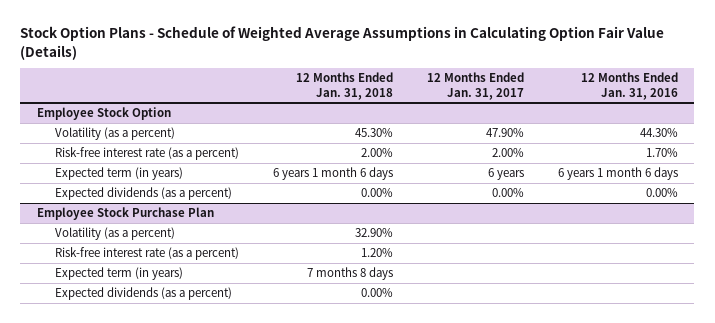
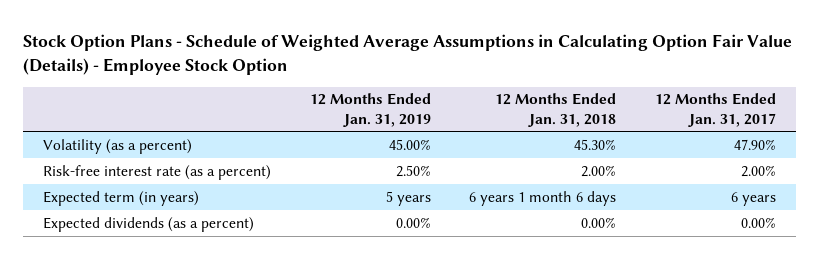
- Stock Option Plans - Schedule of Weighted Average Assumptions in Calculating Option Fair Value (Details)
+ Stock Option Plans - Schedule of Weighted Average Assumptions in Calculating Option Fair Value (Details) - Employee Stock Option
- | 12 Months Ended Jan. 31, 2018 | 12 Months Ended Jan. 31, 2017 | 12 Months Ended Jan. 31, 2016
+ | 12 Months Ended Jan. 31, 2019 | 12 Months Ended Jan. 31, 2018 | 12 Months Ended Jan. 31, 2017
- Employee Stock Option
- Employee Stock Purchase Plan
- Volatility (as a percent) | 32.90% | |
- Risk-free interest rate (as a percent) | 1.20% | |
- Expected term (in years) | 7 months 8 days | |
- Expected dividends (as a percent) | 0.00% | |

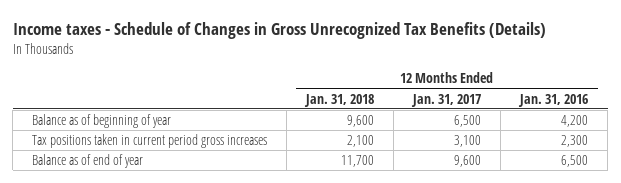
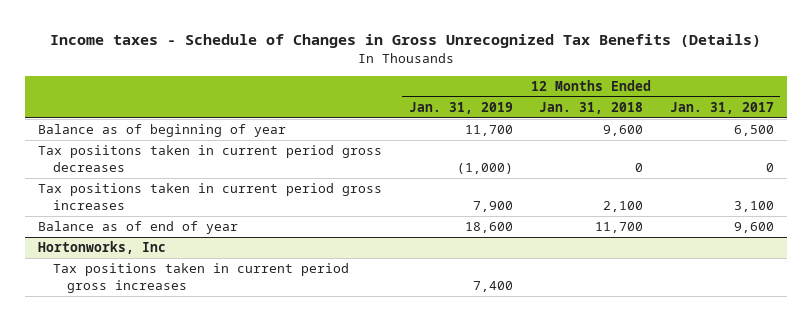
- | 12 Months Ended Jan. 31, 2018 | 12 Months Ended Jan. 31, 2017 | 12 Months Ended Jan. 31, 2016
+ | 12 Months Ended Jan. 31, 2019 | 12 Months Ended Jan. 31, 2018 | 12 Months Ended Jan. 31, 2017
+ Tax posiitons taken in current period gross decreases | (1,000) | 0 | 0
+ Hortonworks, Inc
+ Tax positions taken in current period gross increases | 7,400 | |

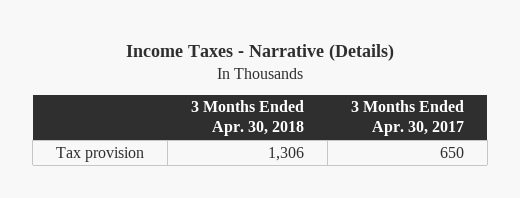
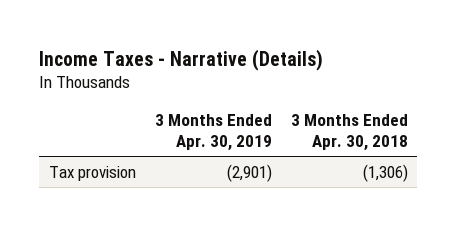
- | 3 Months Ended Apr. 30, 2018 | 3 Months Ended Apr. 30, 2017
+ | 3 Months Ended Apr. 30, 2019 | 3 Months Ended Apr. 30, 2018
- Tax provision | 1,306 | 650
+ Tax provision | (2,901) | (1,306)

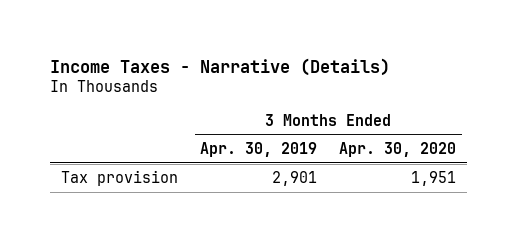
- | 3 Months Ended Apr. 30, 2019 | 3 Months Ended Apr. 30, 2018
+ | 3 Months Ended Apr. 30, 2019 | 3 Months Ended Apr. 30, 2020
- Tax provision | (2,901) | (1,306)
+ Tax provision | 2,901 | 1,951

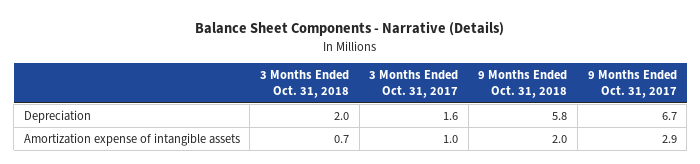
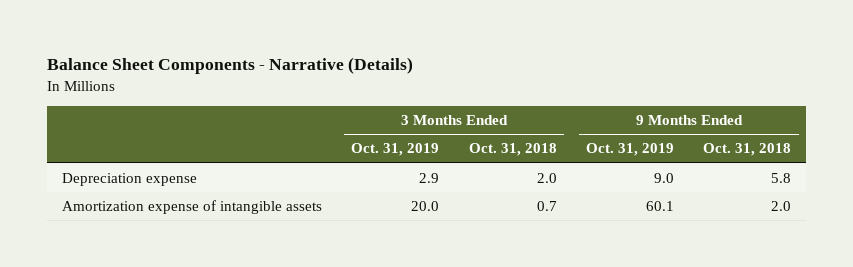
- | 3 Months Ended Oct. 31, 2018 | 3 Months Ended Oct. 31, 2017 | 9 Months Ended Oct. 31, 2018 | 9 Months Ended Oct. 31, 2017
+ | 3 Months Ended Oct. 31, 2019 | 3 Months Ended Oct. 31, 2018 | 9 Months Ended Oct. 31, 2019 | 9 Months Ended Oct. 31, 2018
- Depreciation | 2.0 | 1.6 | 5.8 | 6.7
+ Depreciation expense | 2.9 | 2.0 | 9.0 | 5.8

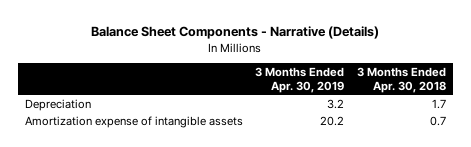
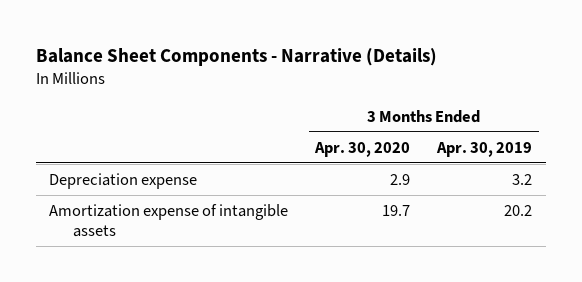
- | 3 Months Ended Apr. 30, 2019 | 3 Months Ended Apr. 30, 2018
+ | 3 Months Ended Apr. 30, 2020 | 3 Months Ended Apr. 30, 2019
- Depreciation | 3.2 | 1.7
+ Depreciation expense | 2.9 | 3.2

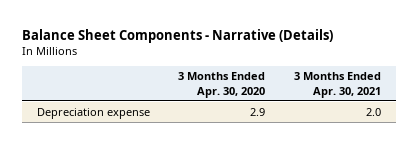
- | 3 Months Ended Apr. 30, 2020 | 3 Months Ended Apr. 30, 2019
+ | 3 Months Ended Apr. 30, 2020 | 3 Months Ended Apr. 30, 2021
- Amortization expense of intangible assets | 19.7 | 20.2

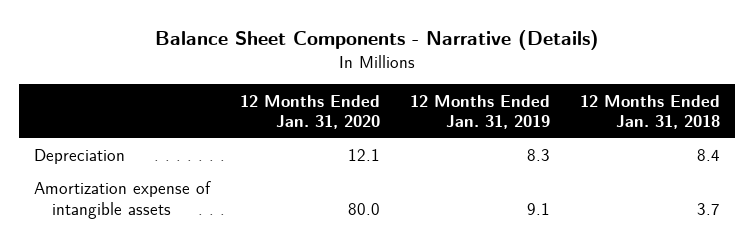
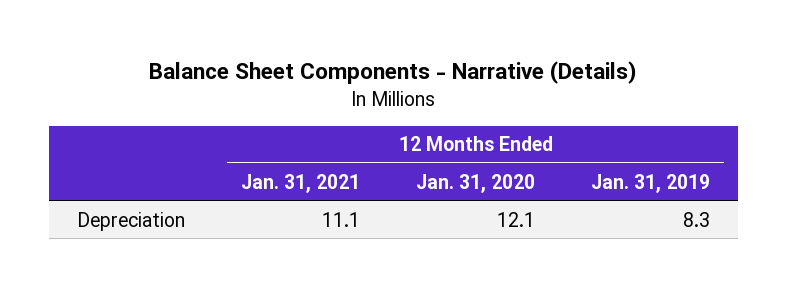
- | 12 Months Ended Jan. 31, 2020 | 12 Months Ended Jan. 31, 2019 | 12 Months Ended Jan. 31, 2018
+ | 12 Months Ended Jan. 31, 2021 | 12 Months Ended Jan. 31, 2020 | 12 Months Ended Jan. 31, 2019
- Amortization expense of intangible assets | 80.0 | 9.1 | 3.7

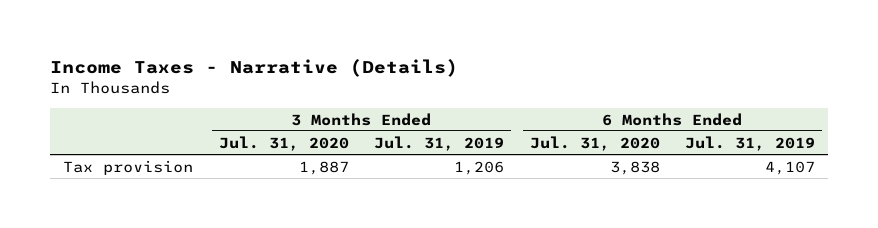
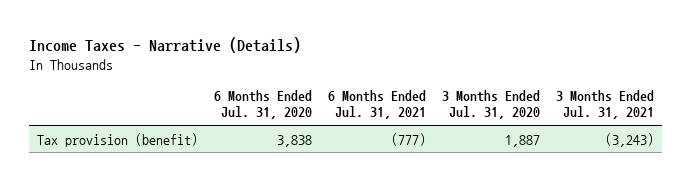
- | 3 Months Ended Jul. 31, 2020 | 3 Months Ended Jul. 31, 2019 | 6 Months Ended Jul. 31, 2020 | 6 Months Ended Jul. 31, 2019
+ | 6 Months Ended Jul. 31, 2020 | 6 Months Ended Jul. 31, 2021 | 3 Months Ended Jul. 31, 2020 | 3 Months Ended Jul. 31, 2021
- Tax provision | 1,887 | 1,206 | 3,838 | 4,107
+ Tax provision (benefit) | 3,838 | (777) | 1,887 | (3,243)

